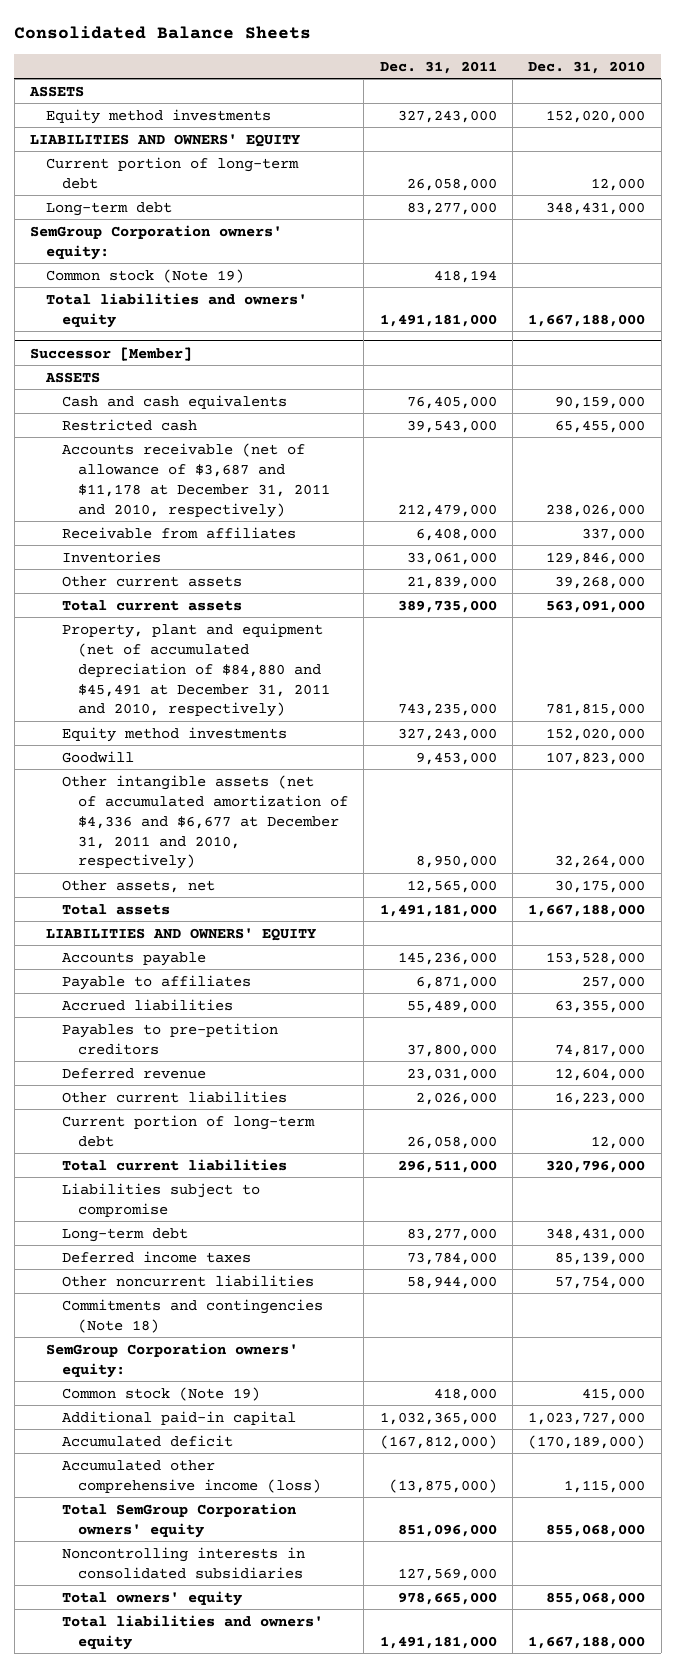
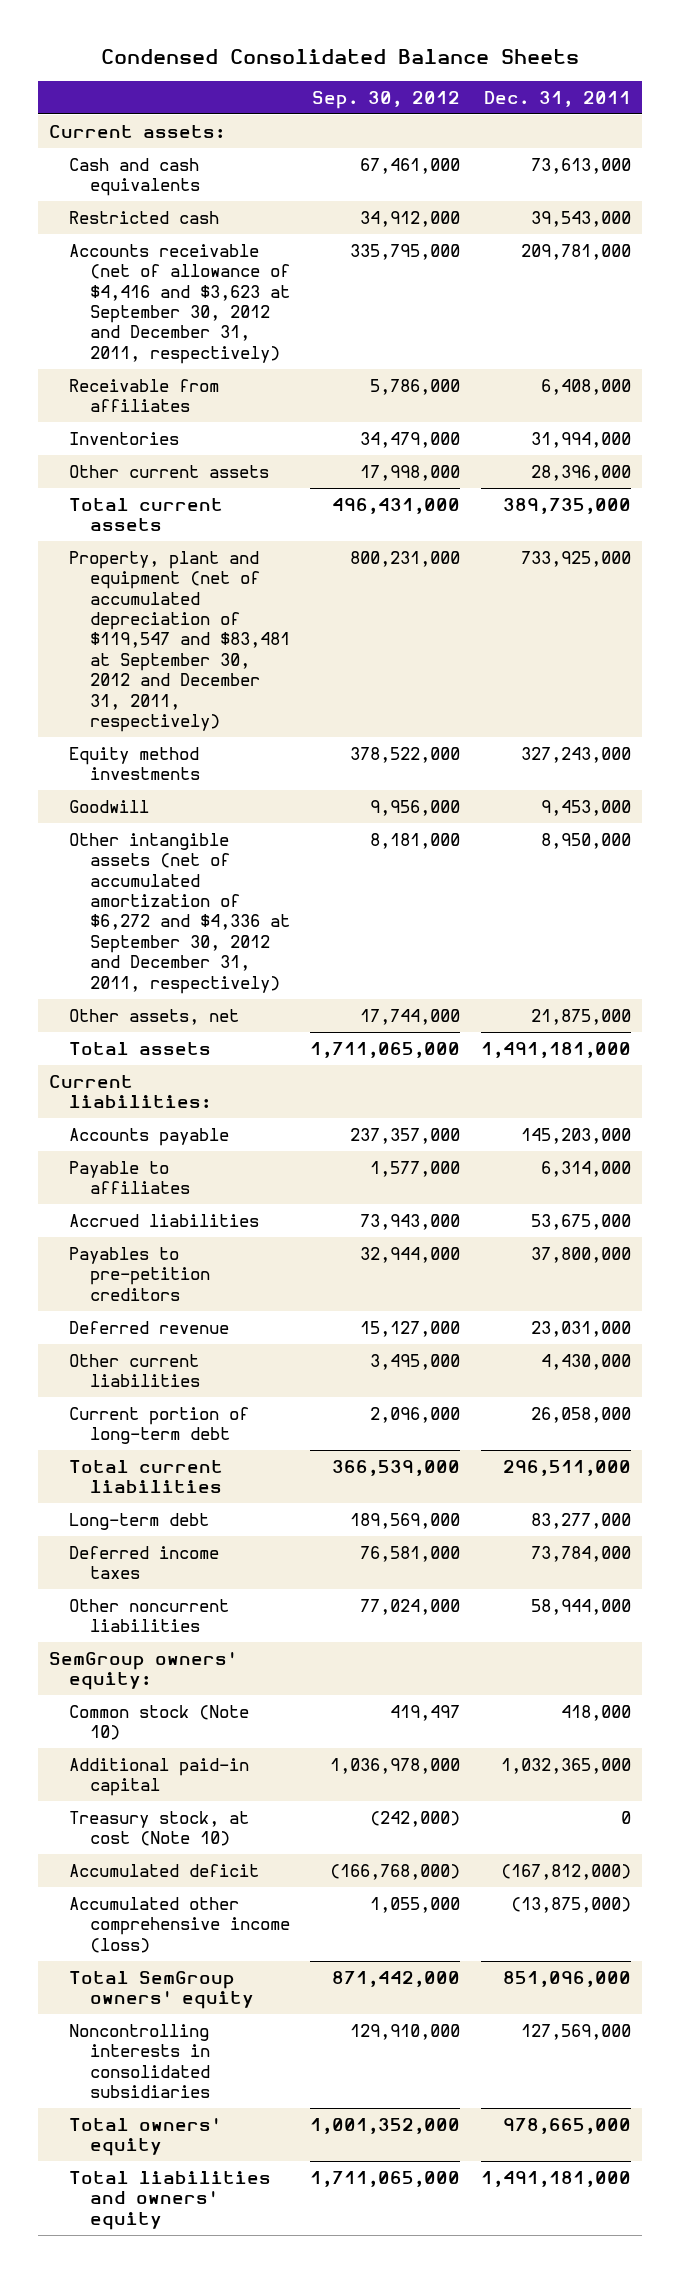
- Consolidated Balance Sheets
+ Condensed Consolidated Balance Sheets
- | Dec. 31, 2011 | Dec. 31, 2010
+ | Sep. 30, 2012 | Dec. 31, 2011
- ASSETS
- Equity method investments | 327,243,000 | 152,020,000
- LIABILITIES AND OWNERS' EQUITY
- Current portion of long-term debt | 26,058,000 | 12,000
- Long-term debt | 83,277,000 | 348,431,000
- SemGroup Corporation owners' equity:
- Common stock (Note 19) | 418,194 |
- Total liabilities and owners' equity | 1,491,181,000 | 1,667,188,000
- Successor [Member]
- ASSETS
- Cash and cash equivalents | 76,405,000 | 90,159,000
+ Current assets:
+ Cash and cash equivalents | 67,461,000 | 73,613,000
- Accounts receivable (net of allowance of $3,687 and $11,178 at December 31, 2011 and 2010, respectively) | 212,479,000 | 238,026,000
+ Accounts receivable (net of allowance of $4,416 and $3,623 at September 30, 2012 and December 31, 2011, respectively) | 335,795,000 | 209,781,000
- Inventories | 33,061,000 | 129,846,000
- Other current assets | 21,839,000 | 39,268,000
+ Inventories | 34,479,000 | 31,994,000
+ Other current assets | 17,998,000 | 28,396,000
- Property, plant and equipment (net of accumulated depreciation of $84,880 and $45,491 at December 31, 2011 and 2010, respectively) | 743,235,000 | 781,815,000
+ Property, plant and equipment (net of accumulated depreciation of $119,547 and $83,481 at September 30, 2012 and December 31, 2011, respectively) | 800,231,000 | 733,925,000
- Other intangible assets (net of accumulated amortization of $4,336 and $6,677 at December 31, 2011 and 2010, respectively) | 8,950,000 | 32,264,000
- Other assets, net | 12,565,000 | 30,175,000
+ Other intangible assets (net of accumulated amortization of $6,272 and $4,336 at September 30, 2012 and December 31, 2011, respectively) | 8,181,000 | 8,950,000
+ Other assets, net | 17,744,000 | 21,875,000
- LIABILITIES AND OWNERS' EQUITY
- Accounts payable | 145,236,000 | 153,528,000
- Payable to affiliates | 6,871,000 | 257,000
- Accrued liabilities | 55,489,000 | 63,355,000
+ Current liabilities:
+ Accounts payable | 237,357,000 | 145,203,000
+ Payable to affiliates | 1,577,000 | 6,314,000
+ Accrued liabilities | 73,943,000 | 53,675,000
- Other current liabilities | 2,026,000 | 16,223,000
+ Other current liabilities | 3,495,000 | 4,430,000
- Liabilities subject to compromise
- Commitments and contingencies (Note 18)
- SemGroup Corporation owners' equity:
- Common stock (Note 19) | 418,000 | 415,000
+ SemGroup owners' equity:
+ Common stock (Note 10) | 419,497 | 418,000
+ Treasury stock, at cost (Note 10) | (242,000) | 0
- Total SemGroup Corporation owners' equity | 851,096,000 | 855,068,000
+ Total SemGroup owners' equity | 871,442,000 | 851,096,000

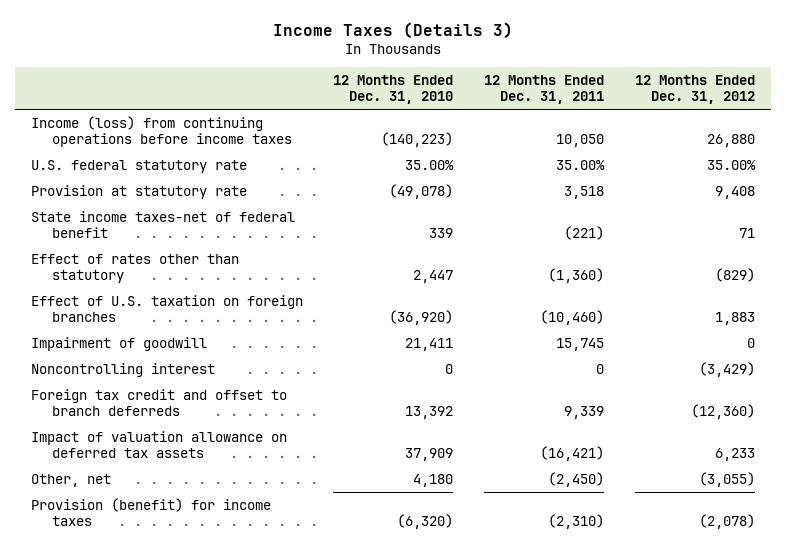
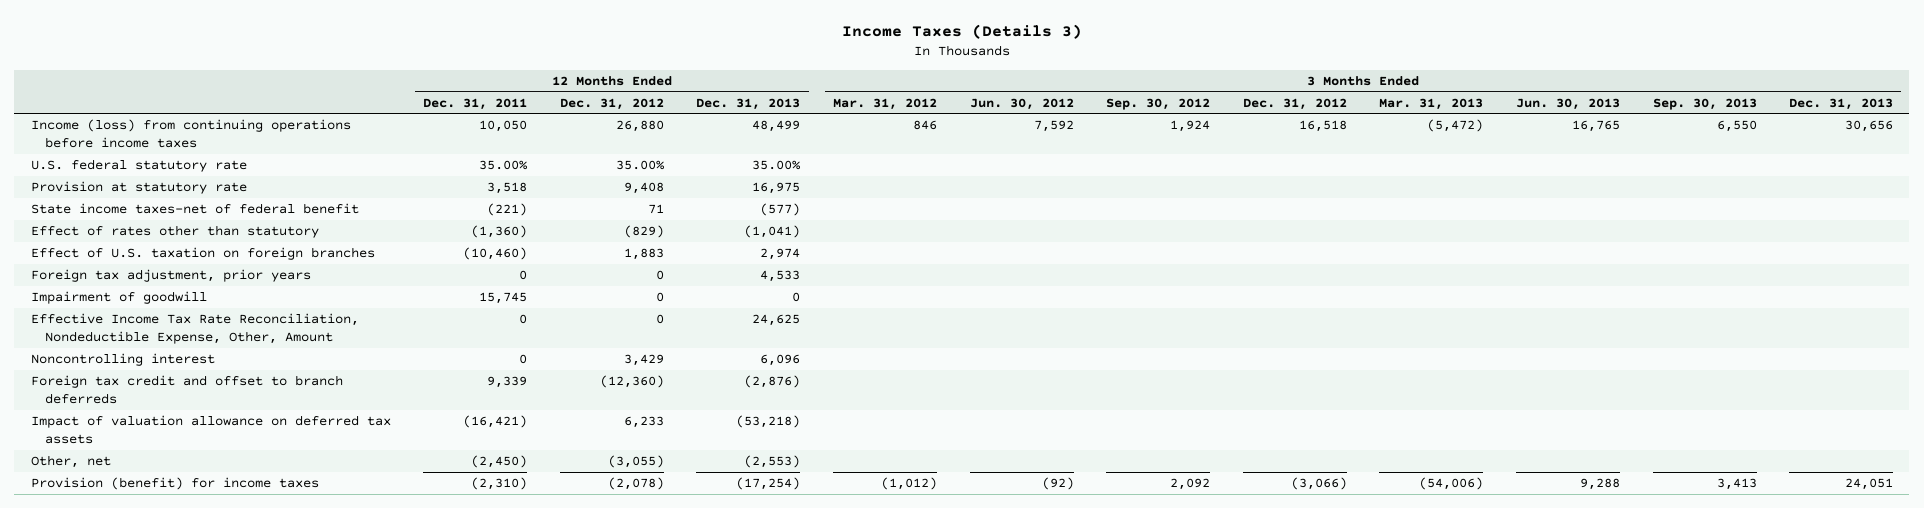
- | 12 Months Ended Dec. 31, 2010 | 12 Months Ended Dec. 31, 2011 | 12 Months Ended Dec. 31, 2012
+ | 12 Months Ended Dec. 31, 2011 | 12 Months Ended Dec. 31, 2012 | 12 Months Ended Dec. 31, 2013 | 3 Months Ended Mar. 31, 2012 | 3 Months Ended Jun. 30, 2012 | 3 Months Ended Sep. 30, 2012 | 3 Months Ended Dec. 31, 2012 | 3 Months Ended Mar. 31, 2013 | 3 Months Ended Jun. 30, 2013 | 3 Months Ended Sep. 30, 2013 | 3 Months Ended Dec. 31, 2013
+ Foreign tax adjustment, prior years | 0 | 0 | 4,533 | | | | | | | |
- Noncontrolling interest | 0 | 0 | (3,429)
+ Effective Income Tax Rate Reconciliation, Nondeductible Expense, Other, Amount | 0 | 0 | 24,625 | | | | | | | |
+ Noncontrolling interest | 0 | 3,429 | 6,096 | | | | | | | |

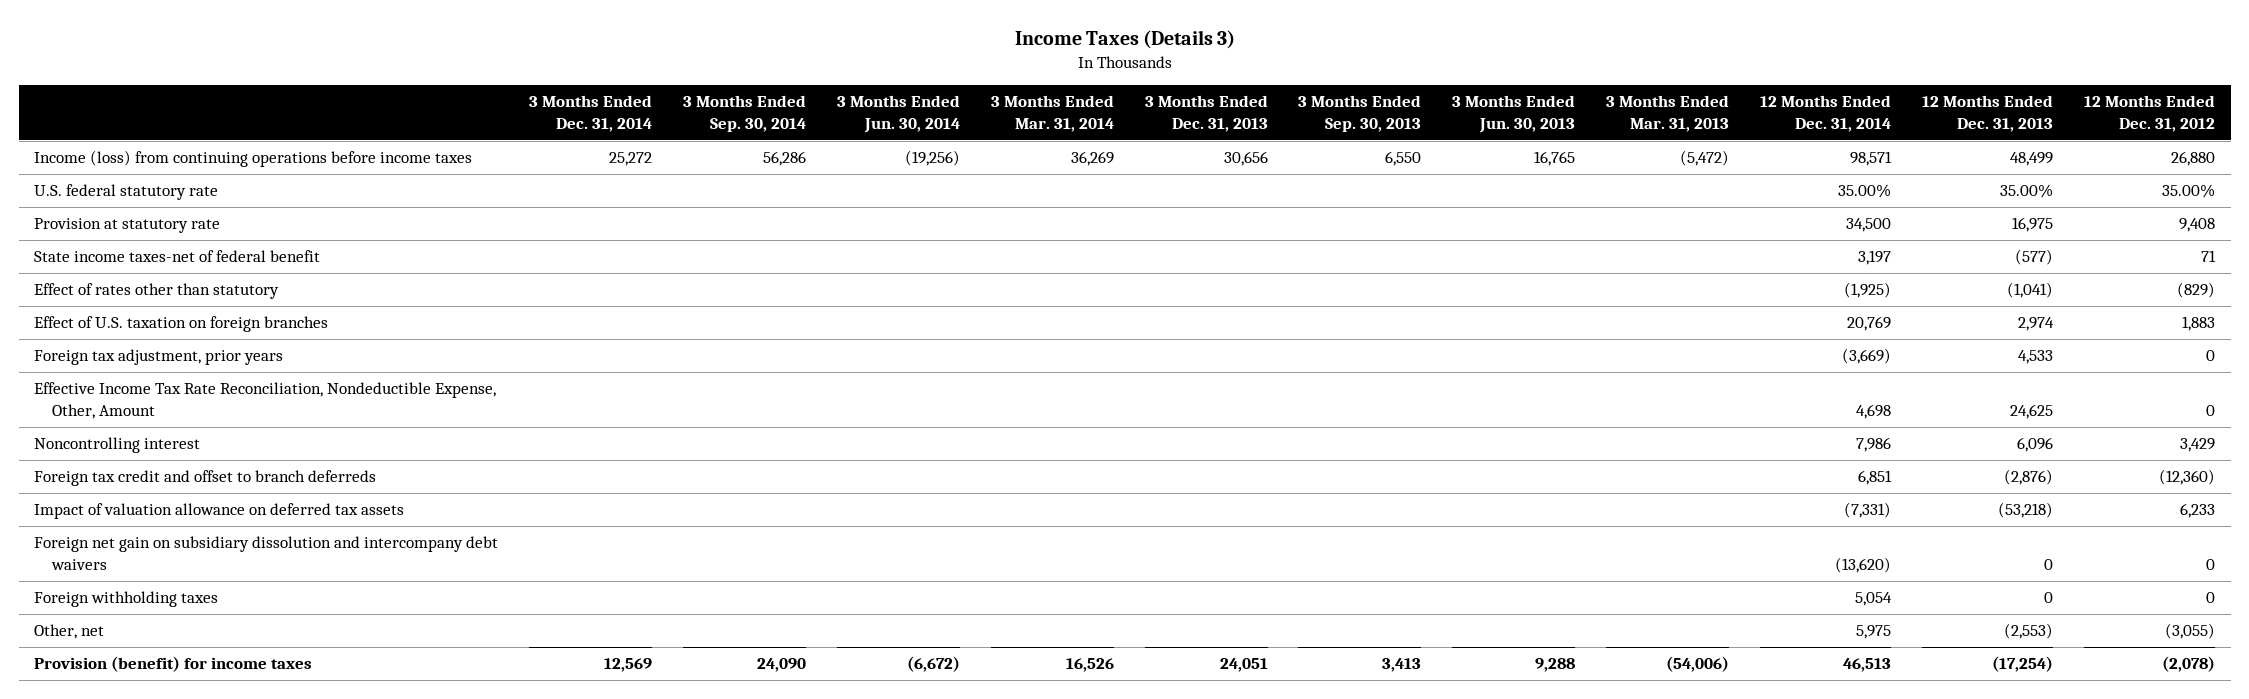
- | 12 Months Ended Dec. 31, 2011 | 12 Months Ended Dec. 31, 2012 | 12 Months Ended Dec. 31, 2013 | 3 Months Ended Mar. 31, 2012 | 3 Months Ended Jun. 30, 2012 | 3 Months Ended Sep. 30, 2012 | 3 Months Ended Dec. 31, 2012 | 3 Months Ended Mar. 31, 2013 | 3 Months Ended Jun. 30, 2013 | 3 Months Ended Sep. 30, 2013 | 3 Months Ended Dec. 31, 2013
+ | 3 Months Ended Dec. 31, 2014 | 3 Months Ended Sep. 30, 2014 | 3 Months Ended Jun. 30, 2014 | 3 Months Ended Mar. 31, 2014 | 3 Months Ended Dec. 31, 2013 | 3 Months Ended Sep. 30, 2013 | 3 Months Ended Jun. 30, 2013 | 3 Months Ended Mar. 31, 2013 | 12 Months Ended Dec. 31, 2014 | 12 Months Ended Dec. 31, 2013 | 12 Months Ended Dec. 31, 2012
- Impairment of goodwill | 15,745 | 0 | 0 | | | | | | | |
+ Foreign net gain on subsidiary dissolution and intercompany debt waivers | | | | | | | | | (13,620) | 0 | 0
+ Foreign withholding taxes | | | | | | | | | 5,054 | 0 | 0

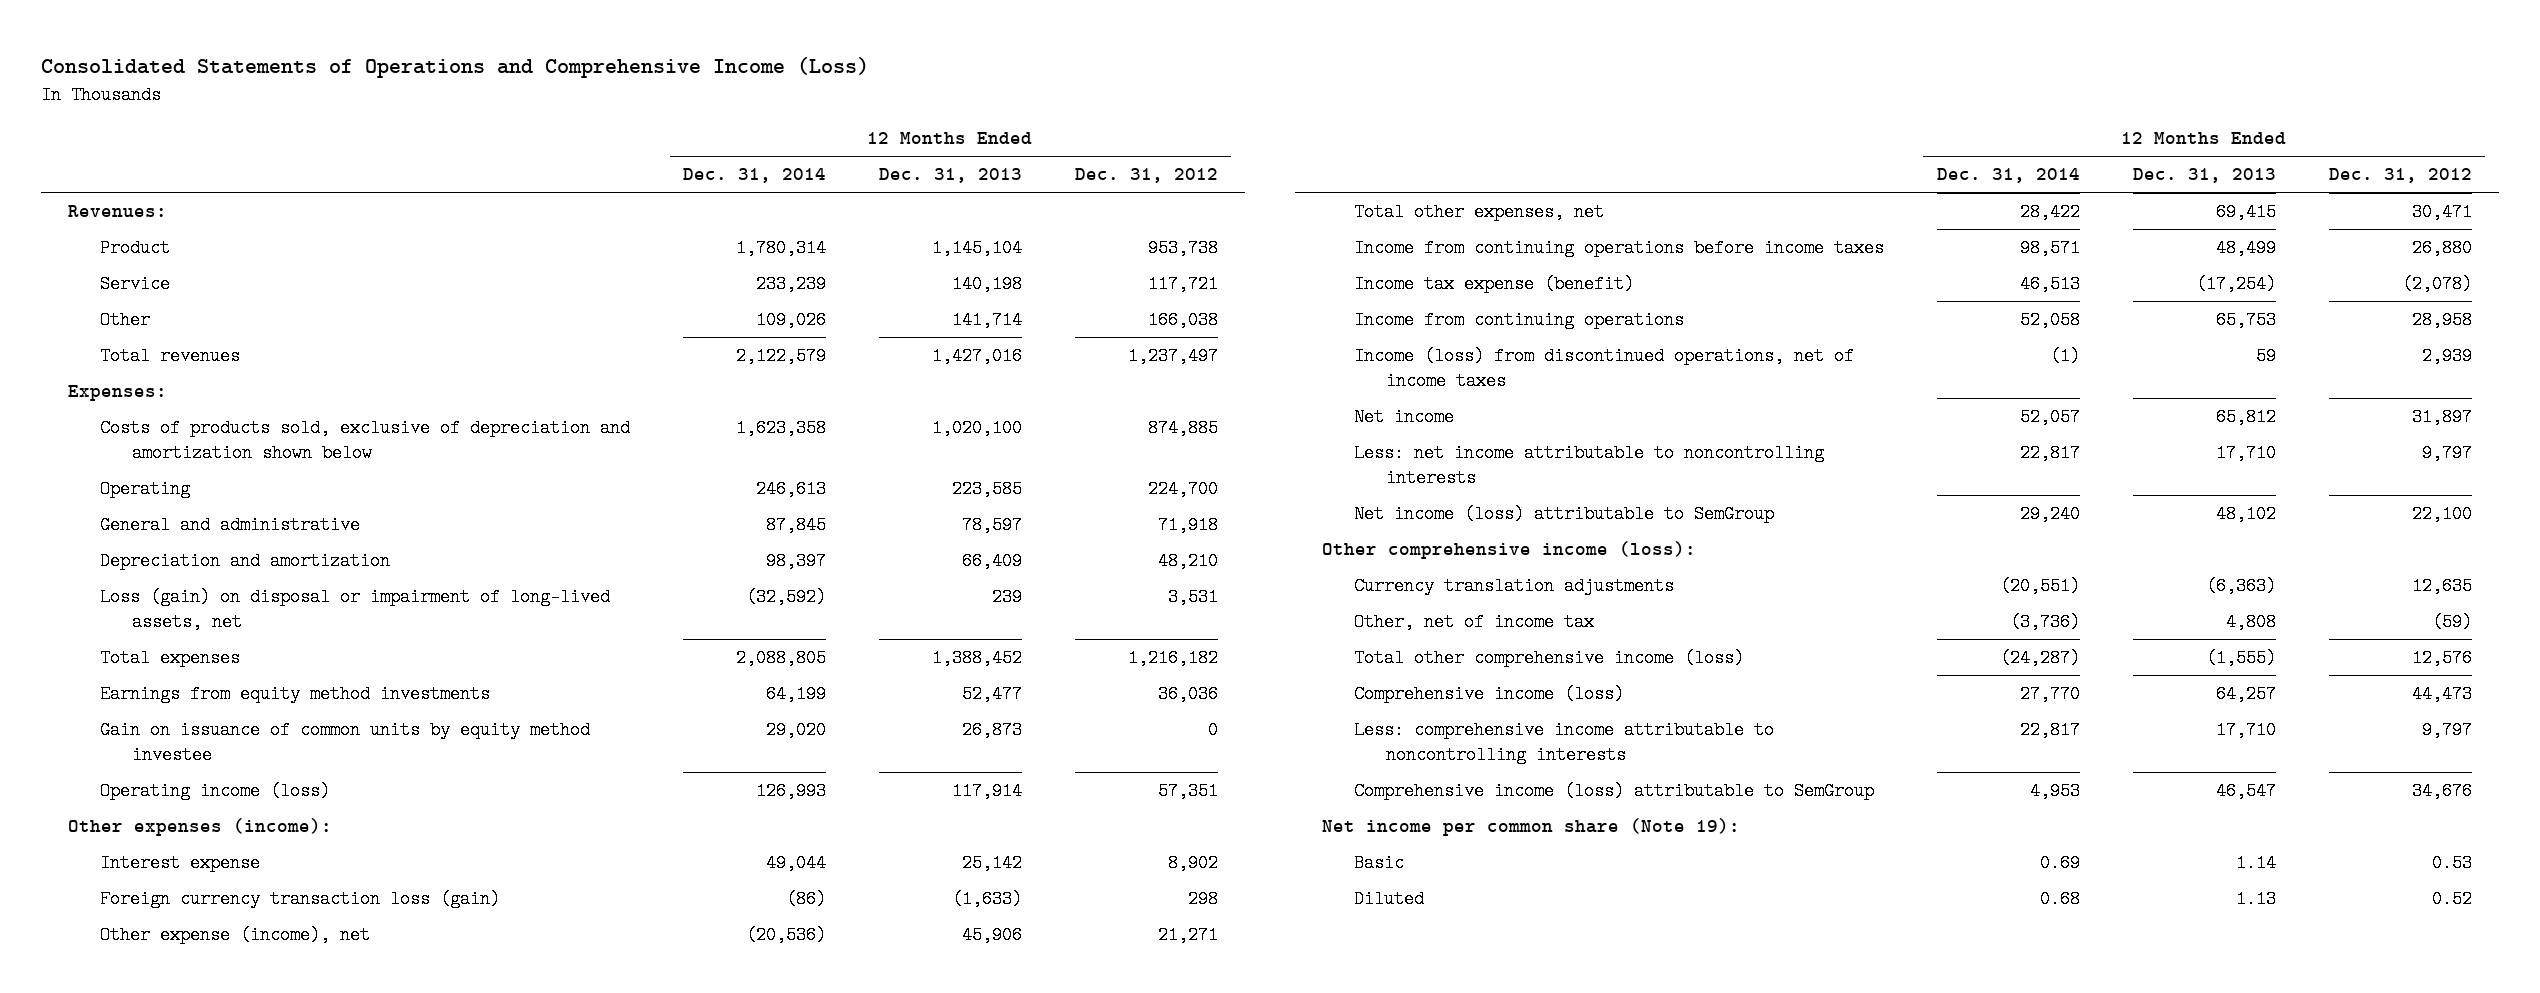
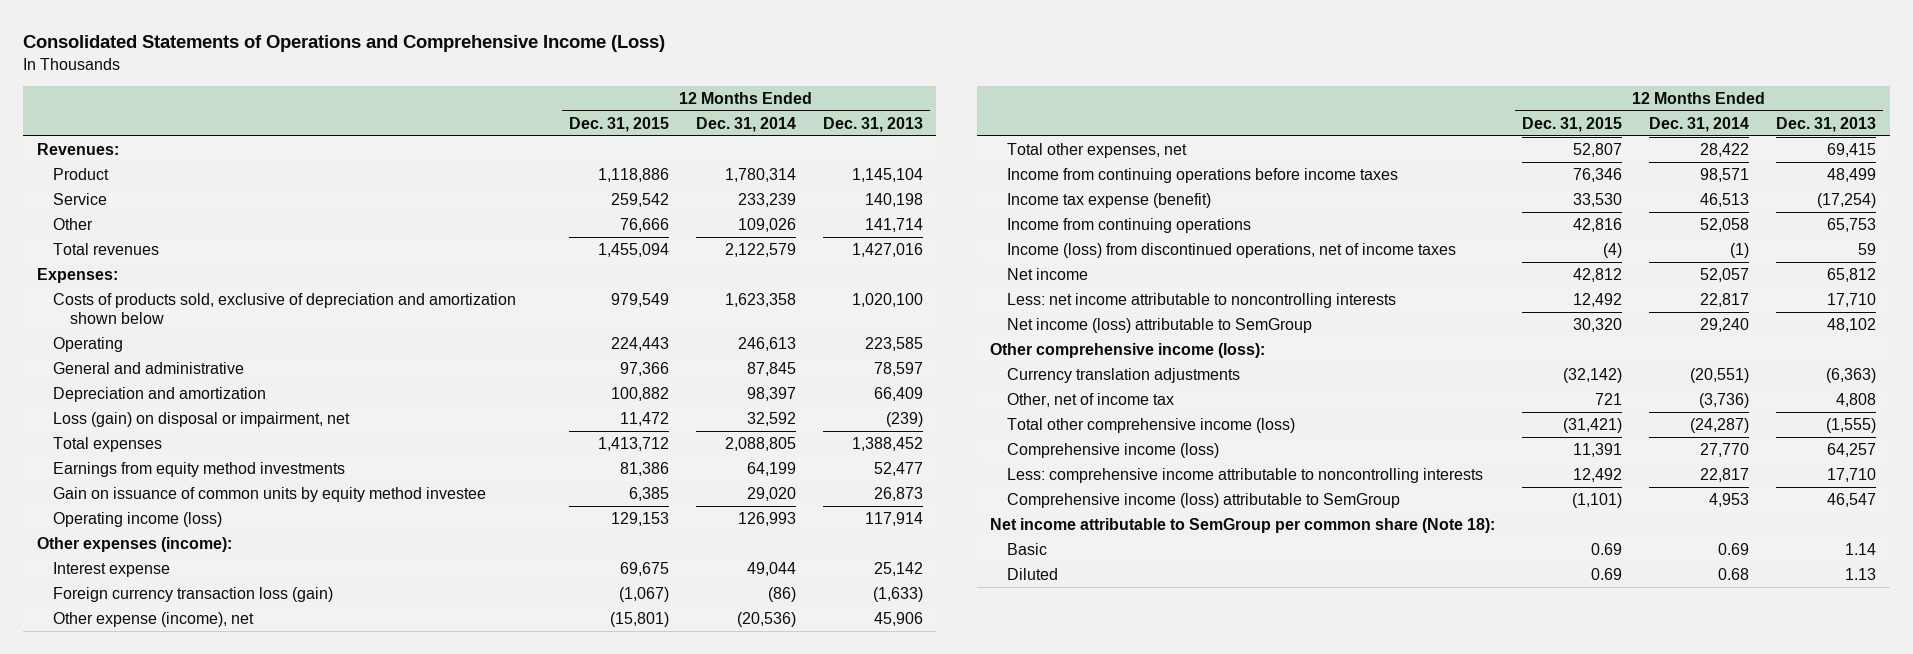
- | 12 Months Ended Dec. 31, 2014 | 12 Months Ended Dec. 31, 2013 | 12 Months Ended Dec. 31, 2012
+ | 12 Months Ended Dec. 31, 2015 | 12 Months Ended Dec. 31, 2014 | 12 Months Ended Dec. 31, 2013
- Loss (gain) on disposal or impairment of long-lived assets, net | (32,592) | 239 | 3,531
+ Loss (gain) on disposal or impairment, net | 11,472 | 32,592 | (239)
- Net income per common share (Note 19):
+ Net income attributable to SemGroup per common share (Note 18):

